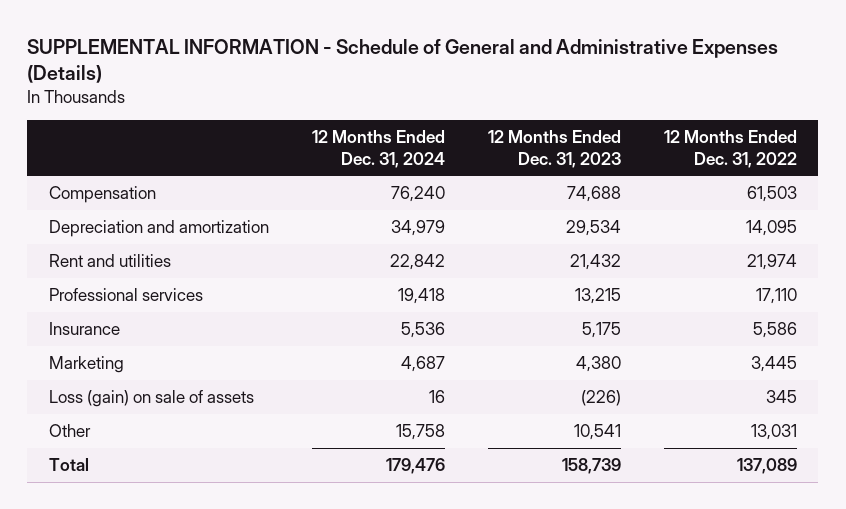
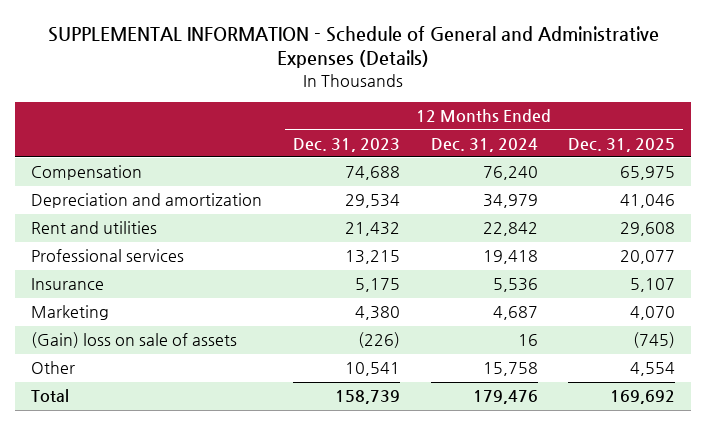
- | 12 Months Ended Dec. 31, 2024 | 12 Months Ended Dec. 31, 2023 | 12 Months Ended Dec. 31, 2022
+ | 12 Months Ended Dec. 31, 2023 | 12 Months Ended Dec. 31, 2024 | 12 Months Ended Dec. 31, 2025
- Loss (gain) on sale of assets | 16 | (226) | 345
+ (Gain) loss on sale of assets | (226) | 16 | (745)

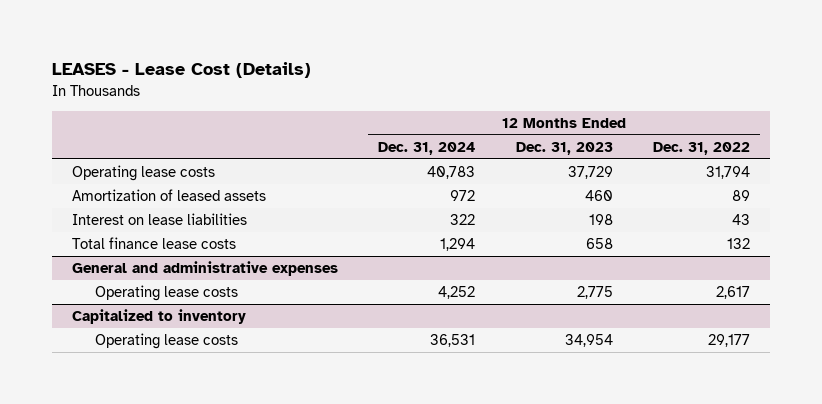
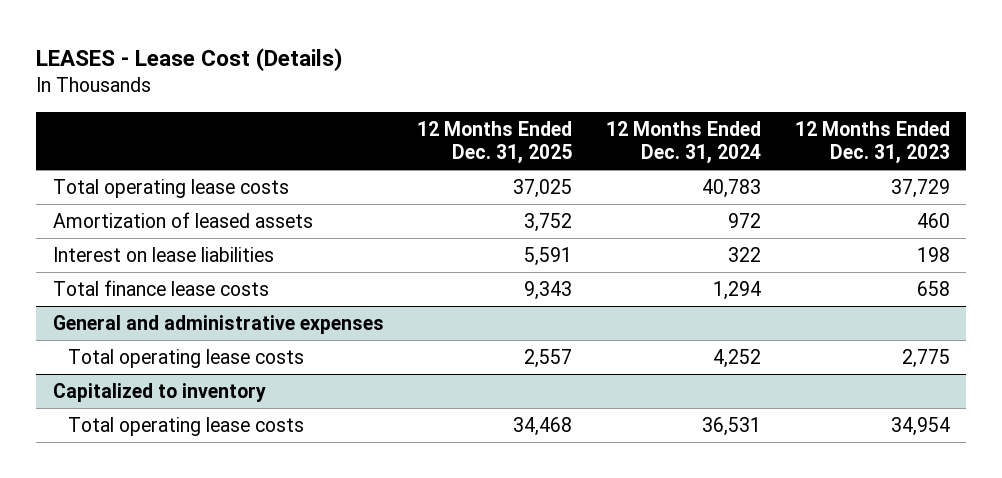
- | 12 Months Ended Dec. 31, 2024 | 12 Months Ended Dec. 31, 2023 | 12 Months Ended Dec. 31, 2022
+ | 12 Months Ended Dec. 31, 2025 | 12 Months Ended Dec. 31, 2024 | 12 Months Ended Dec. 31, 2023
- Operating lease costs | 40,783 | 37,729 | 31,794
+ Total operating lease costs | 37,025 | 40,783 | 37,729
@ General and administrative expenses
- Operating lease costs | 4,252 | 2,775 | 2,617
+ Total operating lease costs | 2,557 | 4,252 | 2,775
@ Capitalized to inventory
- Operating lease costs | 36,531 | 34,954 | 29,177
+ Total operating lease costs | 34,468 | 36,531 | 34,954

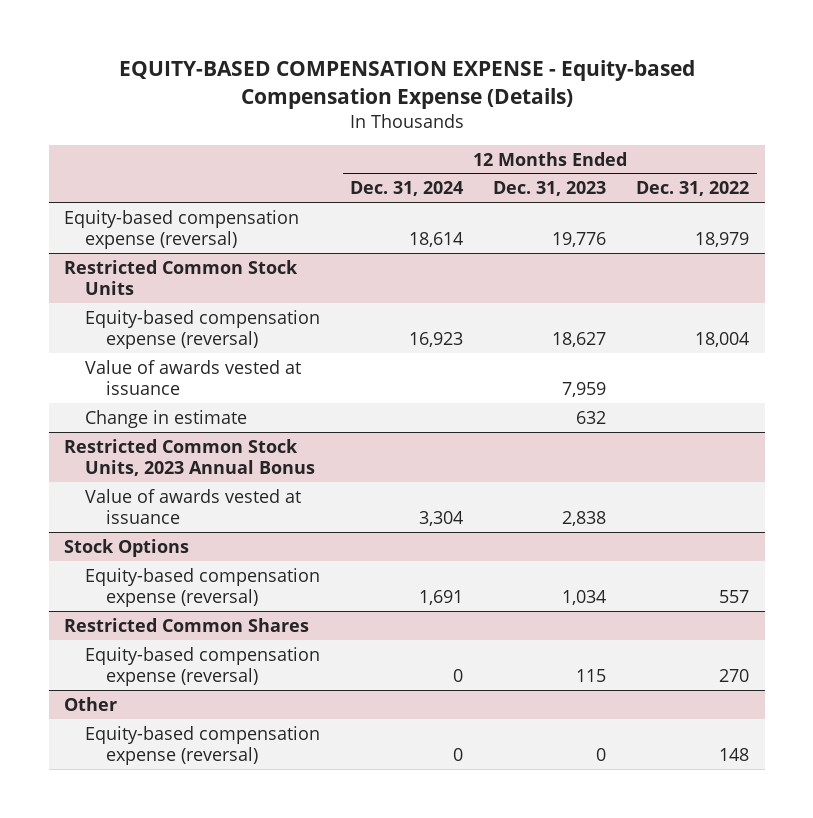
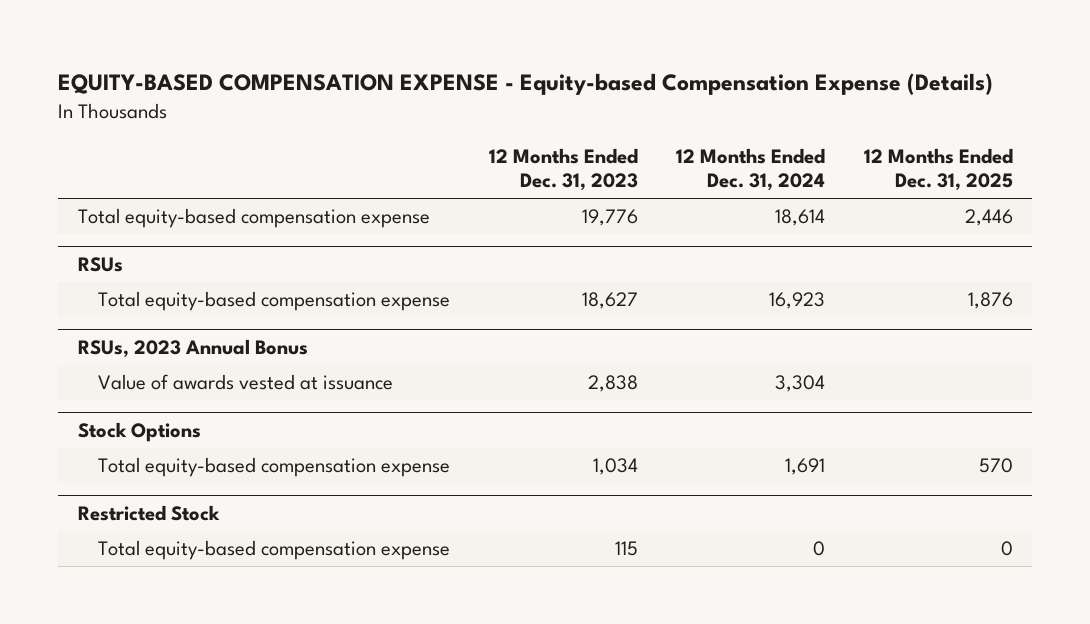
- | 12 Months Ended Dec. 31, 2024 | 12 Months Ended Dec. 31, 2023 | 12 Months Ended Dec. 31, 2022
+ | 12 Months Ended Dec. 31, 2023 | 12 Months Ended Dec. 31, 2024 | 12 Months Ended Dec. 31, 2025
- Equity-based compensation expense (reversal) | 18,614 | 19,776 | 18,979
- Restricted Common Stock Units
- Equity-based compensation expense (reversal) | 16,923 | 18,627 | 18,004
- Value of awards vested at issuance | | 7,959 |
- Change in estimate | | 632 |
- Restricted Common Stock Units, 2023 Annual Bonus
+ Total equity-based compensation expense | 19,776 | 18,614 | 2,446
+ RSUs
+ Total equity-based compensation expense | 18,627 | 16,923 | 1,876
+ RSUs, 2023 Annual Bonus
@ Stock Options
- Equity-based compensation expense (reversal) | 1,691 | 1,034 | 557
- Restricted Common Shares
- Equity-based compensation expense (reversal) | 0 | 115 | 270
- Other
- Equity-based compensation expense (reversal) | 0 | 0 | 148
@ Stock Options
+ Total equity-based compensation expense | 1,034 | 1,691 | 570
+ Restricted Stock
+ Total equity-based compensation expense | 115 | 0 | 0

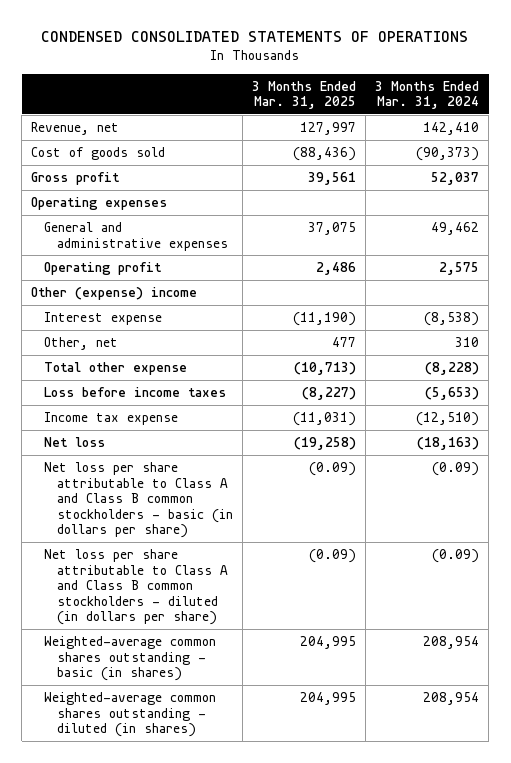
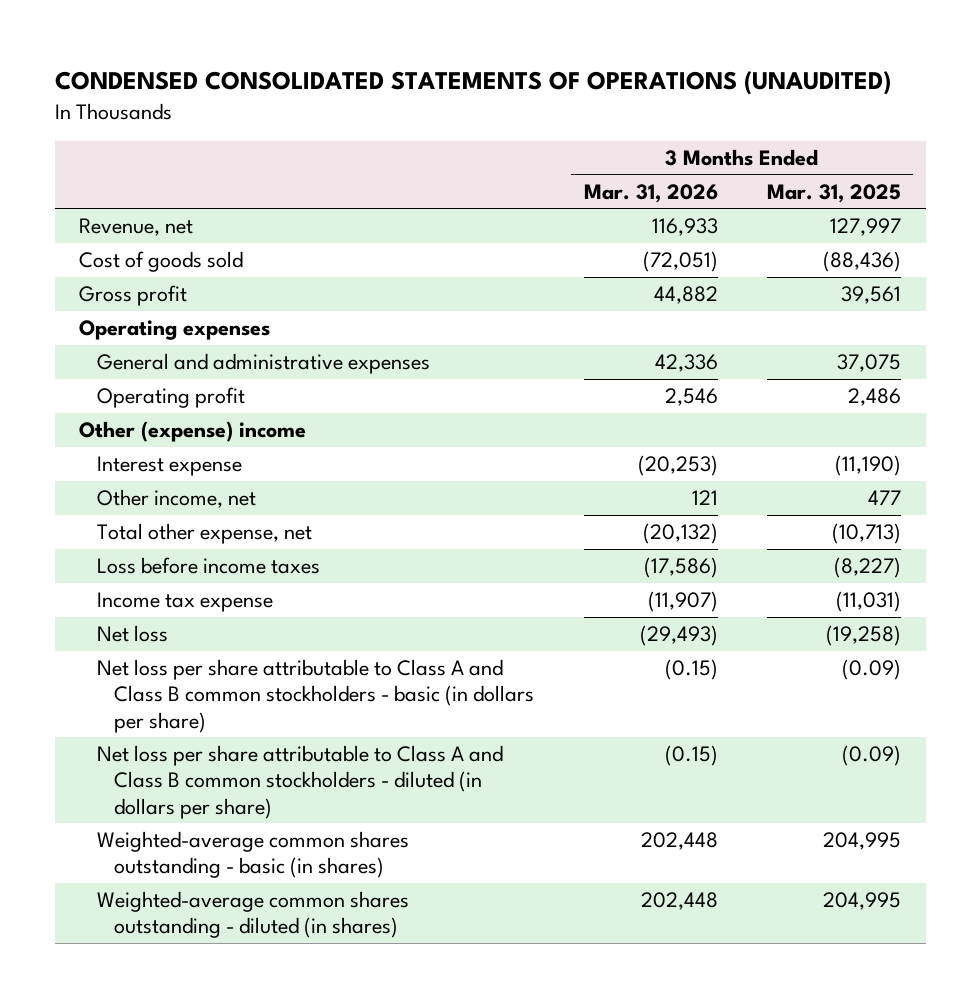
- CONDENSED CONSOLIDATED STATEMENTS OF OPERATIONS
+ CONDENSED CONSOLIDATED STATEMENTS OF OPERATIONS (UNAUDITED)
- | 3 Months Ended Mar. 31, 2025 | 3 Months Ended Mar. 31, 2024
+ | 3 Months Ended Mar. 31, 2026 | 3 Months Ended Mar. 31, 2025
- Other, net | 477 | 310
- Total other expense | (10,713) | (8,228)
+ Other income, net | 121 | 477
+ Total other expense, net | (20,132) | (10,713)

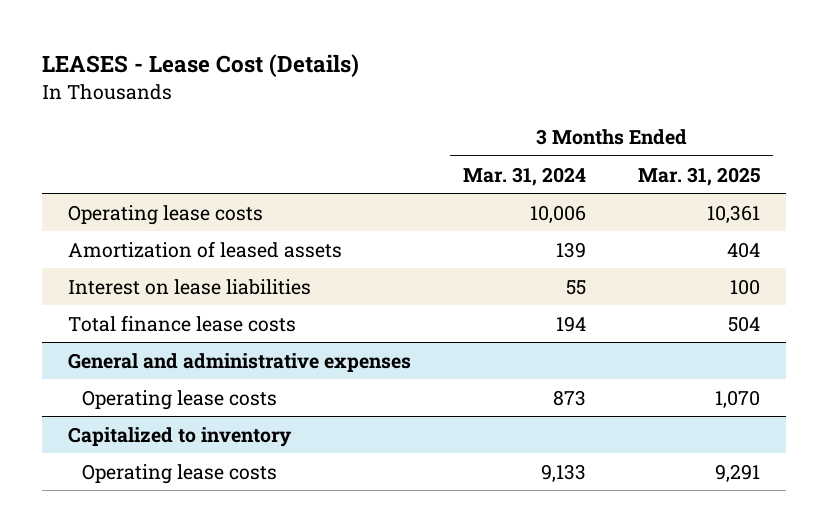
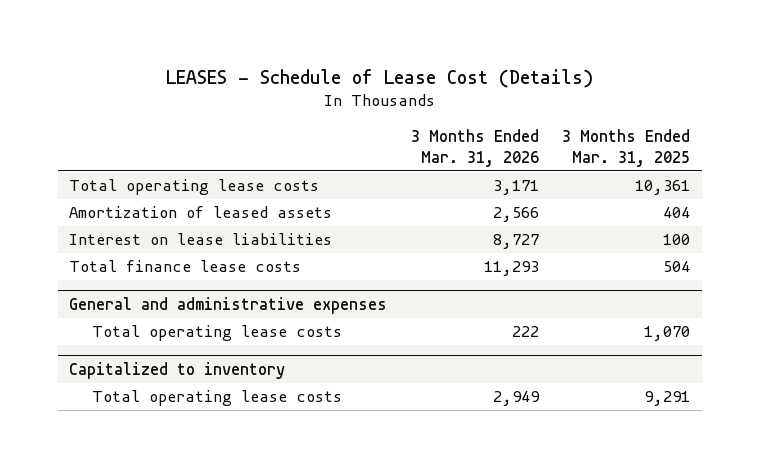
- LEASES - Lease Cost (Details)
+ LEASES - Schedule of Lease Cost (Details)
- | 3 Months Ended Mar. 31, 2024 | 3 Months Ended Mar. 31, 2025
+ | 3 Months Ended Mar. 31, 2026 | 3 Months Ended Mar. 31, 2025
- Operating lease costs | 10,006 | 10,361
+ Total operating lease costs | 3,171 | 10,361
@ General and administrative expenses
- Operating lease costs | 873 | 1,070
+ Total operating lease costs | 222 | 1,070
@ Capitalized to inventory
- Operating lease costs | 9,133 | 9,291
+ Total operating lease costs | 2,949 | 9,291

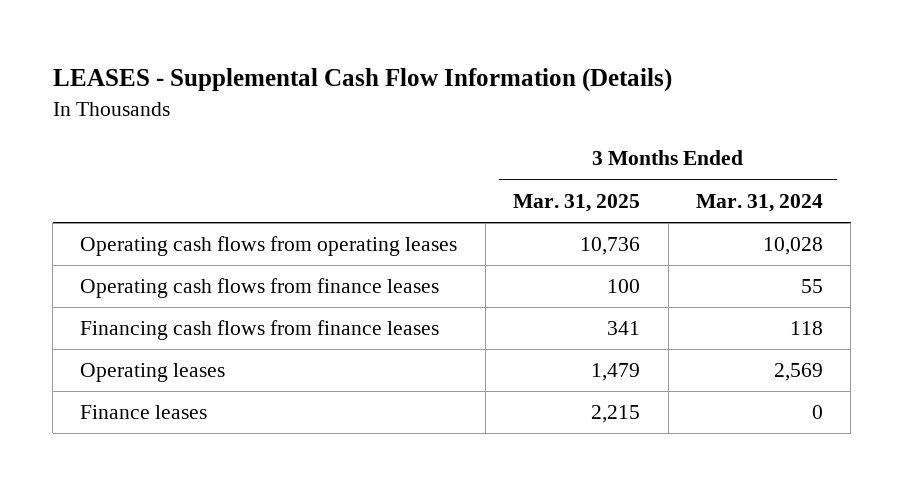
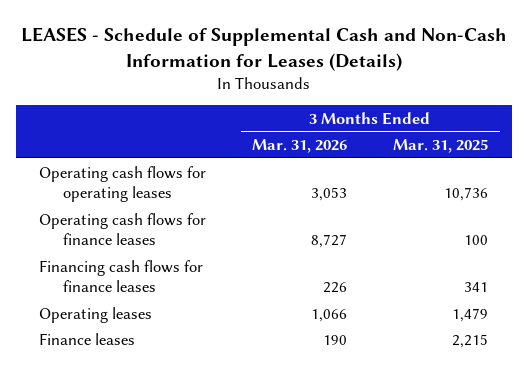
- LEASES - Supplemental Cash Flow Information (Details)
+ LEASES - Schedule of Supplemental Cash and Non-Cash Information for Leases (Details)
- | 3 Months Ended Mar. 31, 2025 | 3 Months Ended Mar. 31, 2024
+ | 3 Months Ended Mar. 31, 2026 | 3 Months Ended Mar. 31, 2025
- Operating cash flows from operating leases | 10,736 | 10,028
- Operating cash flows from finance leases | 100 | 55
- Financing cash flows from finance leases | 341 | 118
+ Operating cash flows for operating leases | 3,053 | 10,736
+ Operating cash flows for finance leases | 8,727 | 100
+ Financing cash flows for finance leases | 226 | 341

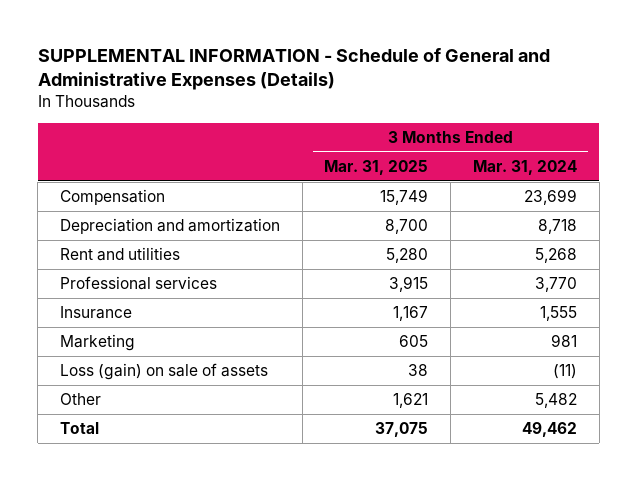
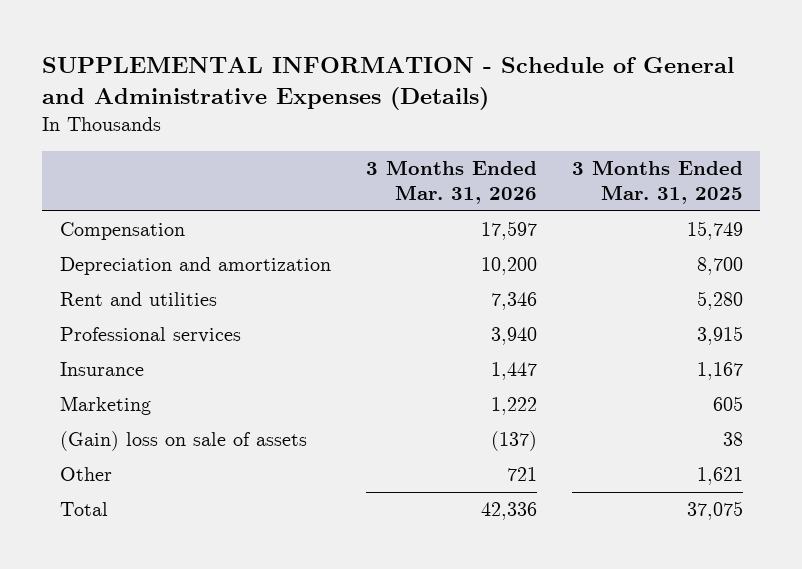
- | 3 Months Ended Mar. 31, 2025 | 3 Months Ended Mar. 31, 2024
+ | 3 Months Ended Mar. 31, 2026 | 3 Months Ended Mar. 31, 2025
- Loss (gain) on sale of assets | 38 | (11)
+ (Gain) loss on sale of assets | (137) | 38

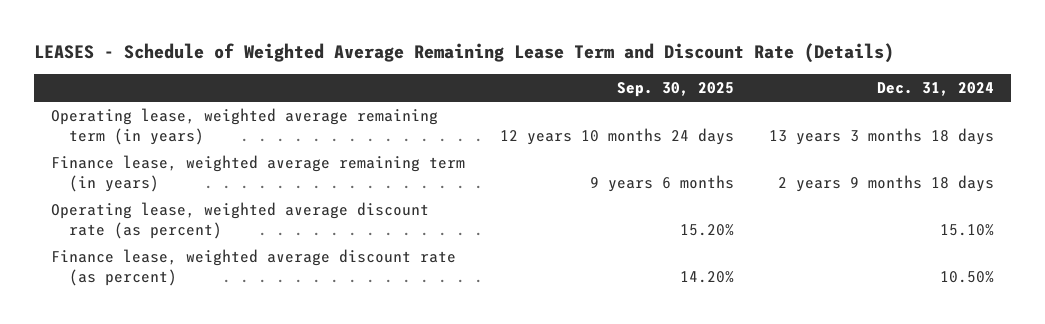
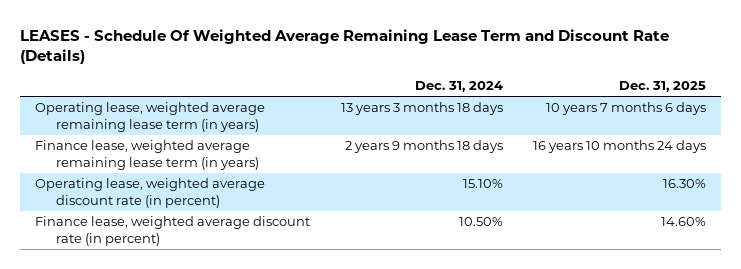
- LEASES - Schedule of Weighted Average Remaining Lease Term and Discount Rate (Details)
+ LEASES - Schedule Of Weighted Average Remaining Lease Term and Discount Rate (Details)
- | Sep. 30, 2025 | Dec. 31, 2024
+ | Dec. 31, 2024 | Dec. 31, 2025
- Operating lease, weighted average remaining term (in years) | 12 years 10 months 24 days | 13 years 3 months 18 days
- Finance lease, weighted average remaining term (in years) | 9 years 6 months | 2 years 9 months 18 days
- Operating lease, weighted average discount rate (as percent) | 15.20% | 15.10%
- Finance lease, weighted average discount rate (as percent) | 14.20% | 10.50%
+ Operating lease, weighted average remaining lease term (in years) | 13 years 3 months 18 days | 10 years 7 months 6 days
+ Finance lease, weighted average remaining lease term (in years) | 2 years 9 months 18 days | 16 years 10 months 24 days
+ Operating lease, weighted average discount rate (in percent) | 15.10% | 16.30%
+ Finance lease, weighted average discount rate (in percent) | 10.50% | 14.60%

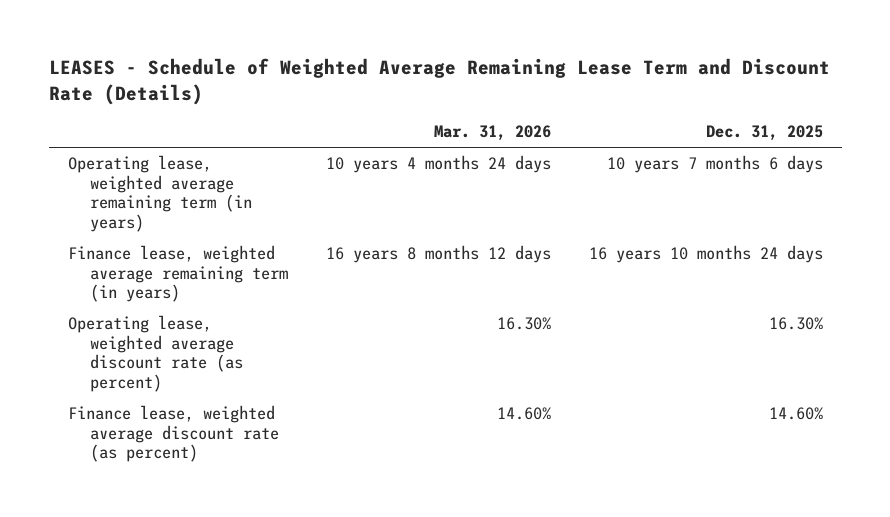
- LEASES - Schedule Of Weighted Average Remaining Lease Term and Discount Rate (Details)
+ LEASES - Schedule of Weighted Average Remaining Lease Term and Discount Rate (Details)
- | Dec. 31, 2024 | Dec. 31, 2025
+ | Mar. 31, 2026 | Dec. 31, 2025
- Operating lease, weighted average remaining lease term (in years) | 13 years 3 months 18 days | 10 years 7 months 6 days
- Finance lease, weighted average remaining lease term (in years) | 2 years 9 months 18 days | 16 years 10 months 24 days
- Operating lease, weighted average discount rate (in percent) | 15.10% | 16.30%
- Finance lease, weighted average discount rate (in percent) | 10.50% | 14.60%
+ Operating lease, weighted average remaining term (in years) | 10 years 4 months 24 days | 10 years 7 months 6 days
+ Finance lease, weighted average remaining term (in years) | 16 years 8 months 12 days | 16 years 10 months 24 days
+ Operating lease, weighted average discount rate (as percent) | 16.30% | 16.30%
+ Finance lease, weighted average discount rate (as percent) | 14.60% | 14.60%

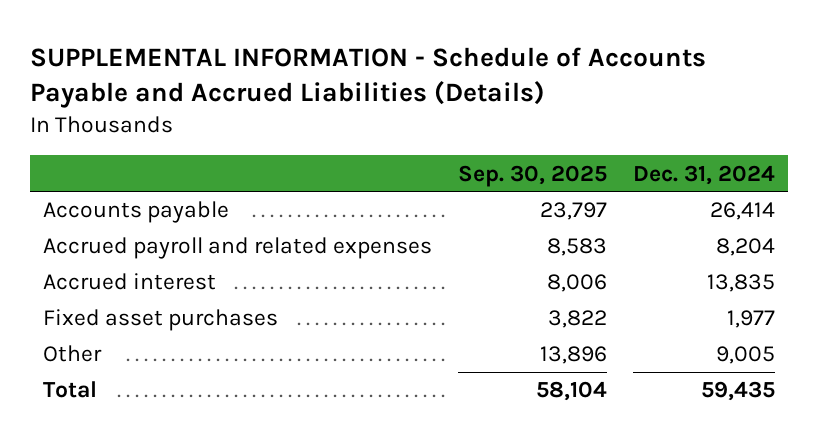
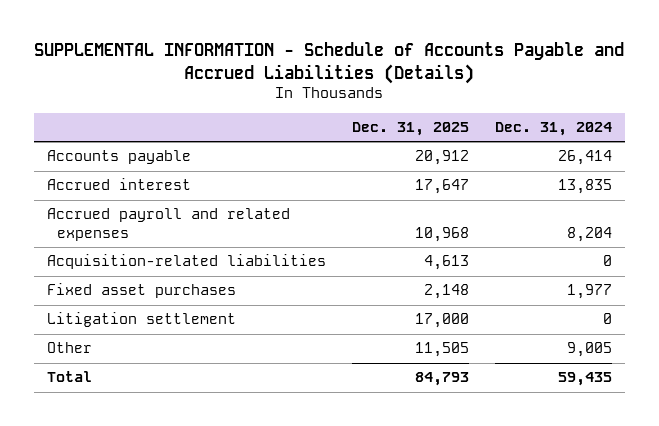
- | Sep. 30, 2025 | Dec. 31, 2024
+ | Dec. 31, 2025 | Dec. 31, 2024
moved down: Accrued payroll and related expenses | 10,968 | 8,204
+ Acquisition-related liabilities | 4,613 | 0
+ Litigation settlement | 17,000 | 0

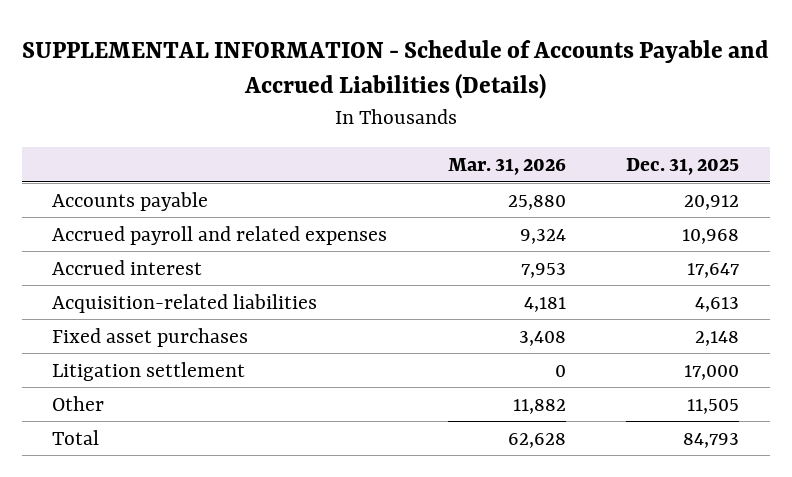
- | Dec. 31, 2025 | Dec. 31, 2024
+ | Mar. 31, 2026 | Dec. 31, 2025
moved down: Accrued interest | 7,953 | 17,647

